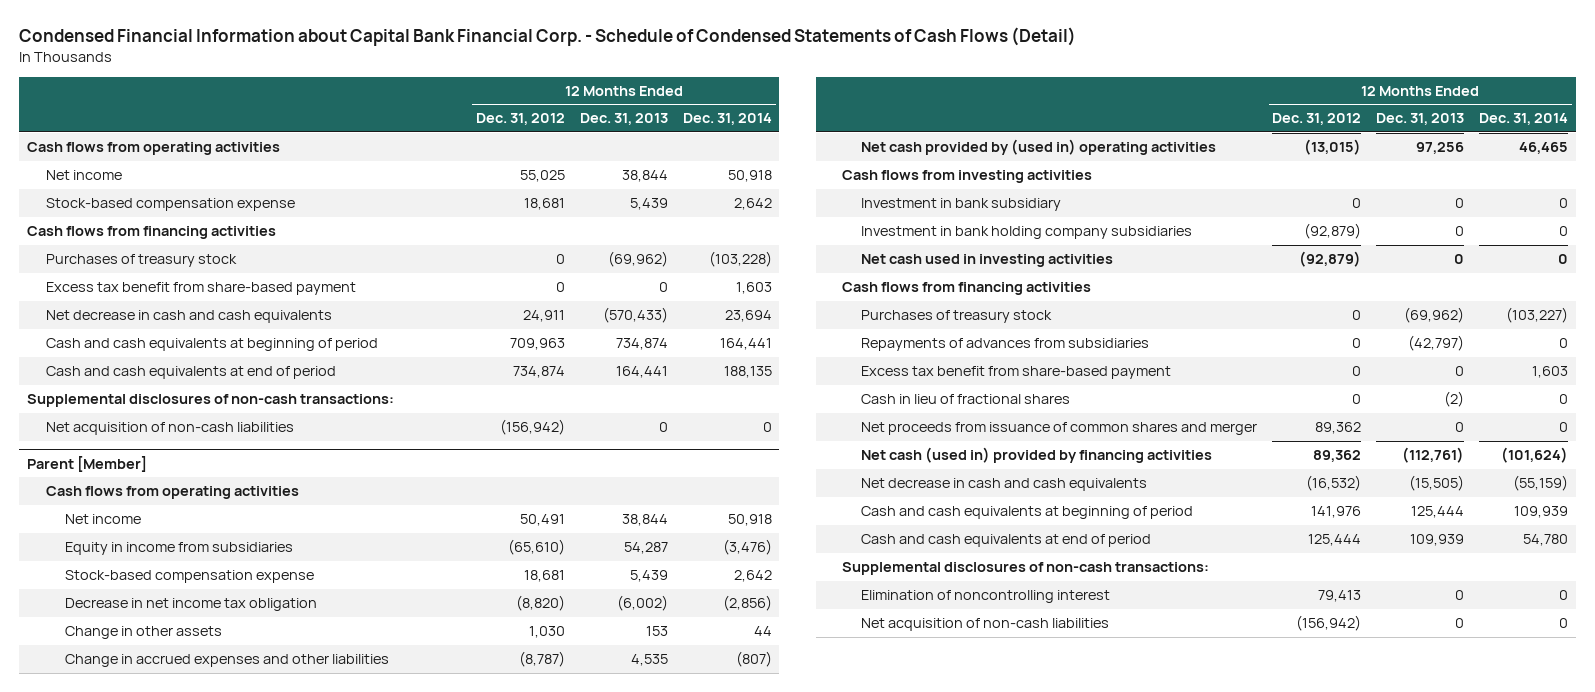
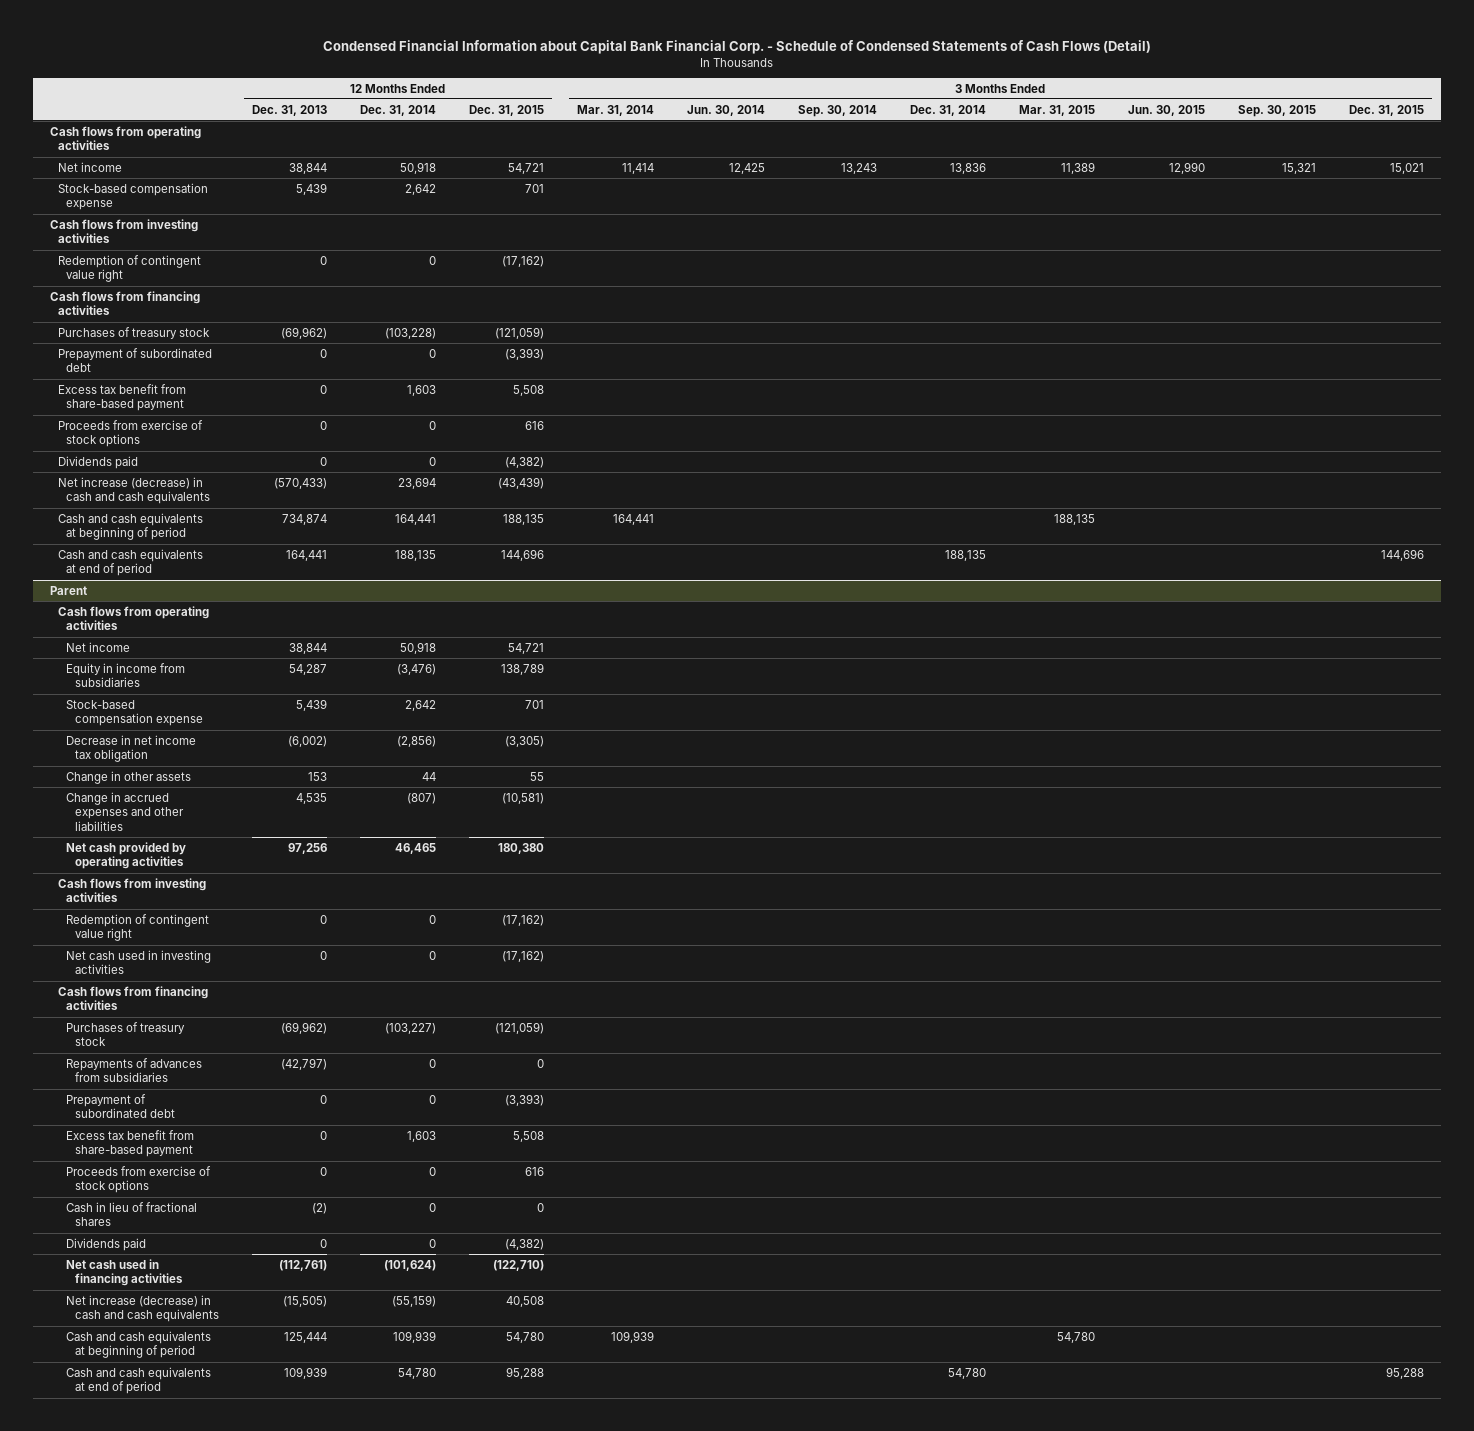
- | 12 Months Ended Dec. 31, 2012 | 12 Months Ended Dec. 31, 2013 | 12 Months Ended Dec. 31, 2014
+ | 12 Months Ended Dec. 31, 2013 | 12 Months Ended Dec. 31, 2014 | 12 Months Ended Dec. 31, 2015 | 3 Months Ended Mar. 31, 2014 | 3 Months Ended Jun. 30, 2014 | 3 Months Ended Sep. 30, 2014 | 3 Months Ended Dec. 31, 2014 | 3 Months Ended Mar. 31, 2015 | 3 Months Ended Jun. 30, 2015 | 3 Months Ended Sep. 30, 2015 | 3 Months Ended Dec. 31, 2015
+ Cash flows from investing activities
+ Redemption of contingent value right | 0 | 0 | (17,162) | | | | | | | |
+ Prepayment of subordinated debt | 0 | 0 | (3,393) | | | | | | | |
- Net decrease in cash and cash equivalents | 24,911 | (570,433) | 23,694
+ Proceeds from exercise of stock options | 0 | 0 | 616 | | | | | | | |
+ Dividends paid | 0 | 0 | (4,382) | | | | | | | |
+ Net increase (decrease) in cash and cash equivalents | (570,433) | 23,694 | (43,439) | | | | | | | |
- Supplemental disclosures of non-cash transactions:
- Net acquisition of non-cash liabilities | (156,942) | 0 | 0
- Parent [Member]
+ Parent
- Net cash provided by (used in) operating activities | (13,015) | 97,256 | 46,465
+ Net cash provided by operating activities | 97,256 | 46,465 | 180,380 | | | | | | | |
- Investment in bank subsidiary | 0 | 0 | 0
- Investment in bank holding company subsidiaries | (92,879) | 0 | 0
+ Redemption of contingent value right | 0 | 0 | (17,162) | | | | | | | |
+ Prepayment of subordinated debt | 0 | 0 | (3,393) | | | | | | | |
+ Proceeds from exercise of stock options | 0 | 0 | 616 | | | | | | | |
- Net proceeds from issuance of common shares and merger | 89,362 | 0 | 0
- Net cash (used in) provided by financing activities | 89,362 | (112,761) | (101,624)
- Net decrease in cash and cash equivalents | (16,532) | (15,505) | (55,159)
+ Dividends paid | 0 | 0 | (4,382) | | | | | | | |
+ Net cash used in financing activities | (112,761) | (101,624) | (122,710) | | | | | | | |
+ Net increase (decrease) in cash and cash equivalents | (15,505) | (55,159) | 40,508 | | | | | | | |
- Supplemental disclosures of non-cash transactions:
- Elimination of noncontrolling interest | 79,413 | 0 | 0
- Net acquisition of non-cash liabilities | (156,942) | 0 | 0

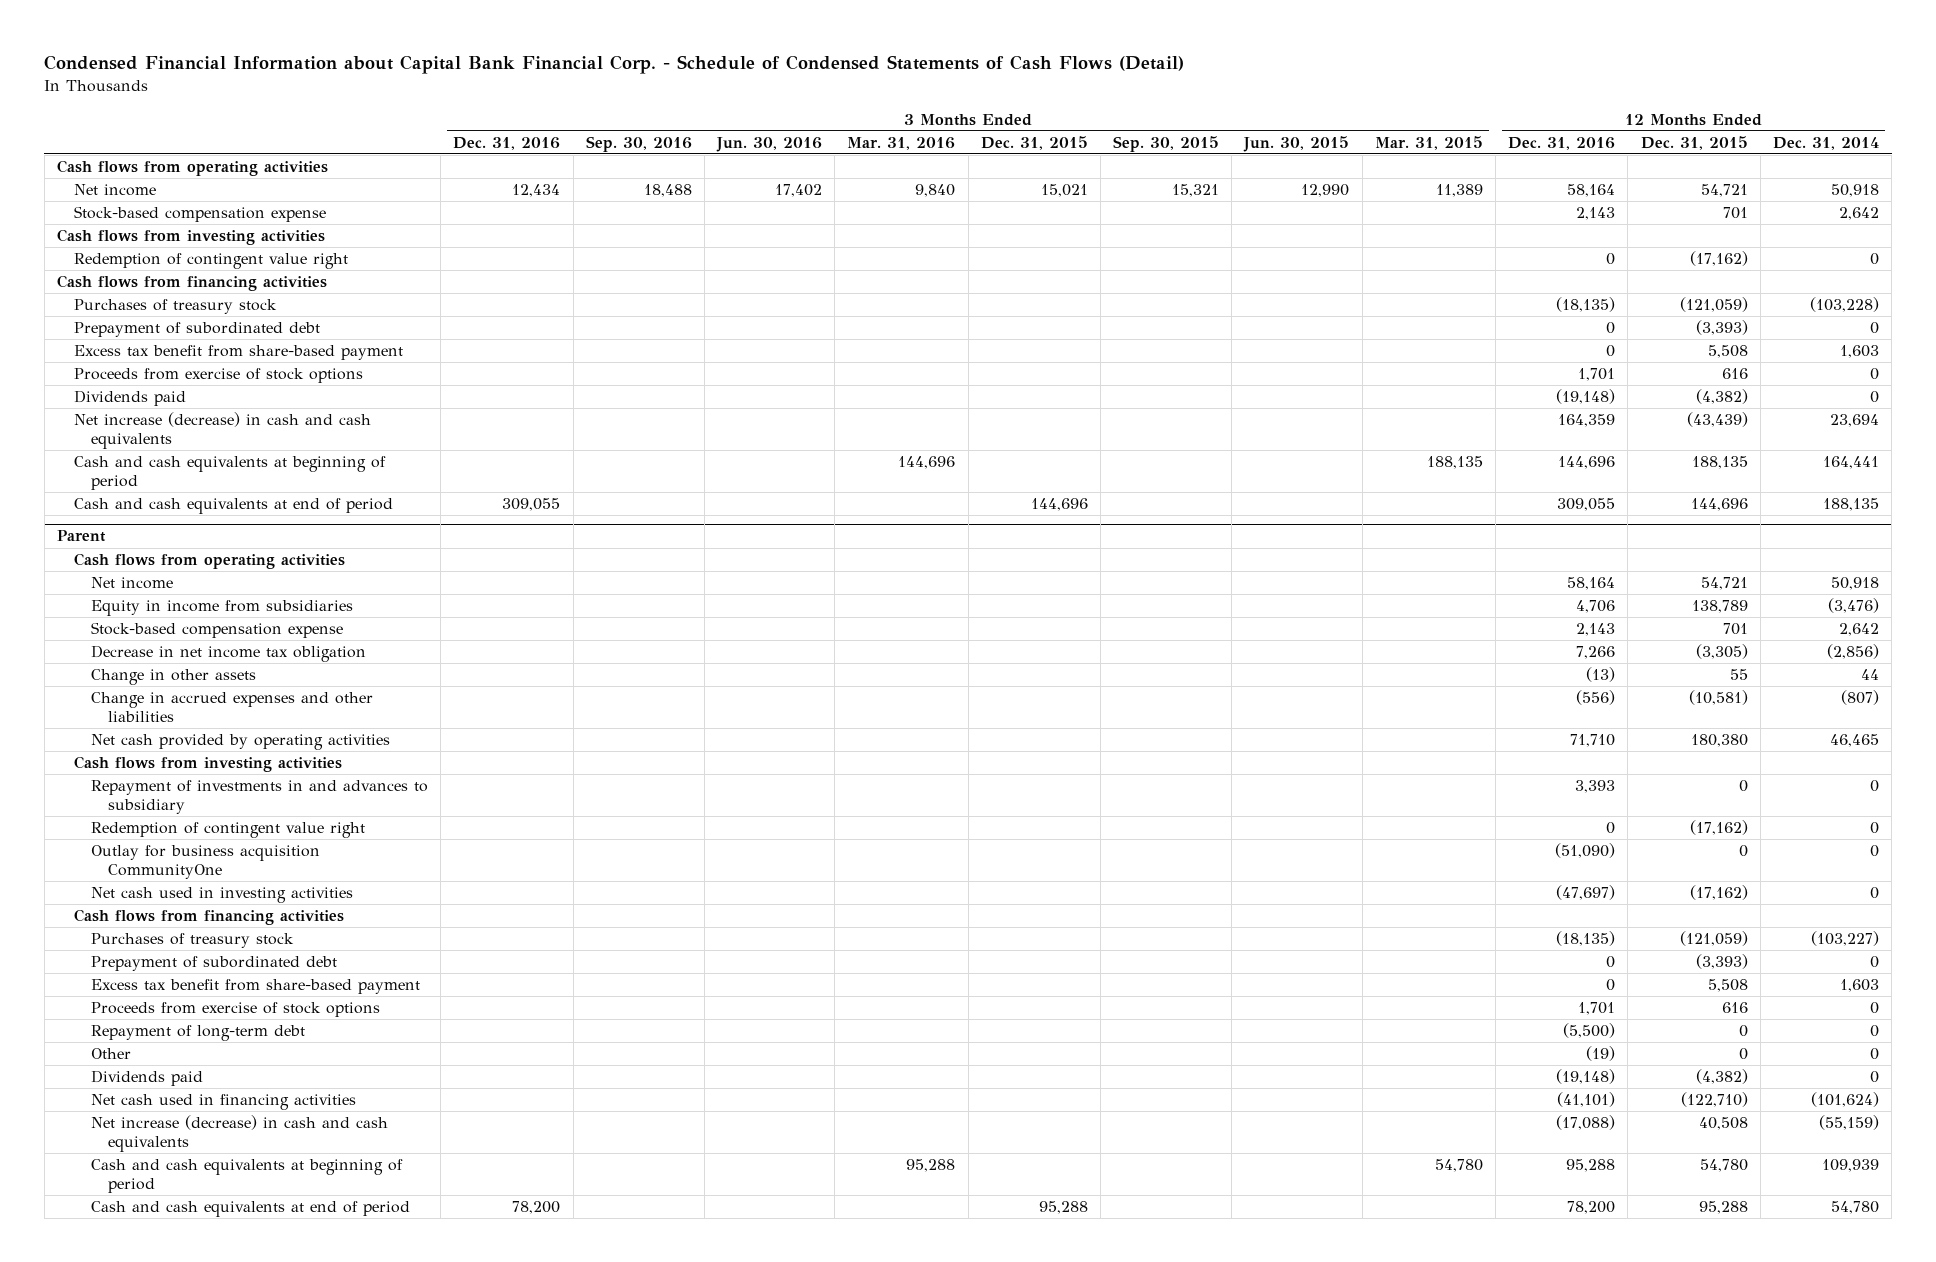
- | 12 Months Ended Dec. 31, 2013 | 12 Months Ended Dec. 31, 2014 | 12 Months Ended Dec. 31, 2015 | 3 Months Ended Mar. 31, 2014 | 3 Months Ended Jun. 30, 2014 | 3 Months Ended Sep. 30, 2014 | 3 Months Ended Dec. 31, 2014 | 3 Months Ended Mar. 31, 2015 | 3 Months Ended Jun. 30, 2015 | 3 Months Ended Sep. 30, 2015 | 3 Months Ended Dec. 31, 2015
+ | 3 Months Ended Dec. 31, 2016 | 3 Months Ended Sep. 30, 2016 | 3 Months Ended Jun. 30, 2016 | 3 Months Ended Mar. 31, 2016 | 3 Months Ended Dec. 31, 2015 | 3 Months Ended Sep. 30, 2015 | 3 Months Ended Jun. 30, 2015 | 3 Months Ended Mar. 31, 2015 | 12 Months Ended Dec. 31, 2016 | 12 Months Ended Dec. 31, 2015 | 12 Months Ended Dec. 31, 2014
@ Parent
+ Repayment of investments in and advances to subsidiary | | | | | | | | | 3,393 | 0 | 0
+ Outlay for business acquisition CommunityOne | | | | | | | | | (51,090) | 0 | 0
- Repayments of advances from subsidiaries | (42,797) | 0 | 0 | | | | | | | |
- Cash in lieu of fractional shares | (2) | 0 | 0 | | | | | | | |
+ Repayment of long-term debt | | | | | | | | | (5,500) | 0 | 0
+ Other | | | | | | | | | (19) | 0 | 0

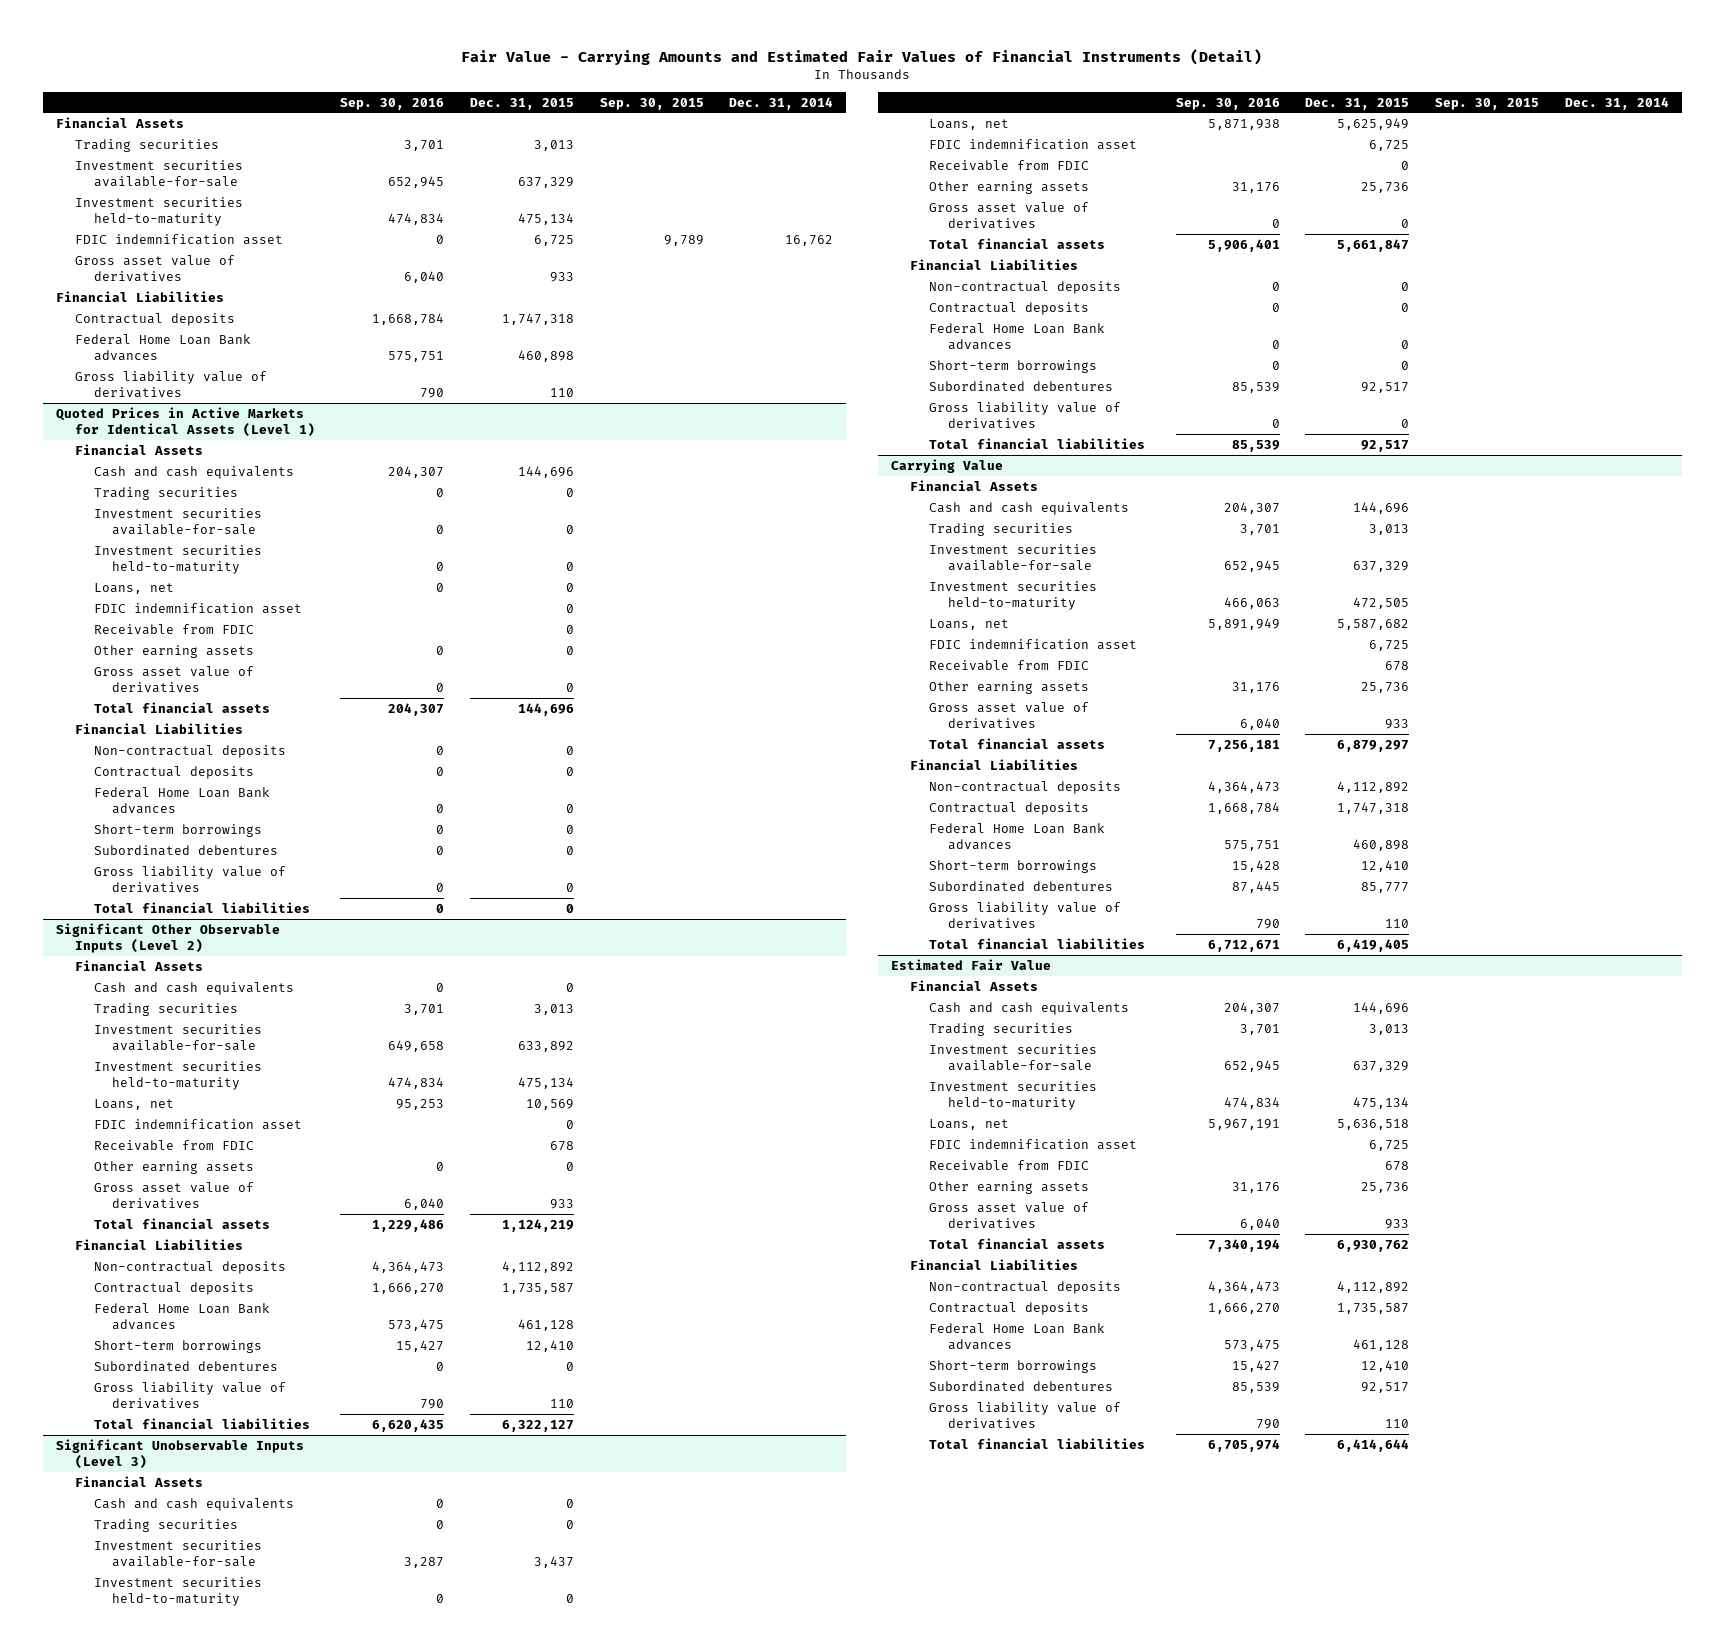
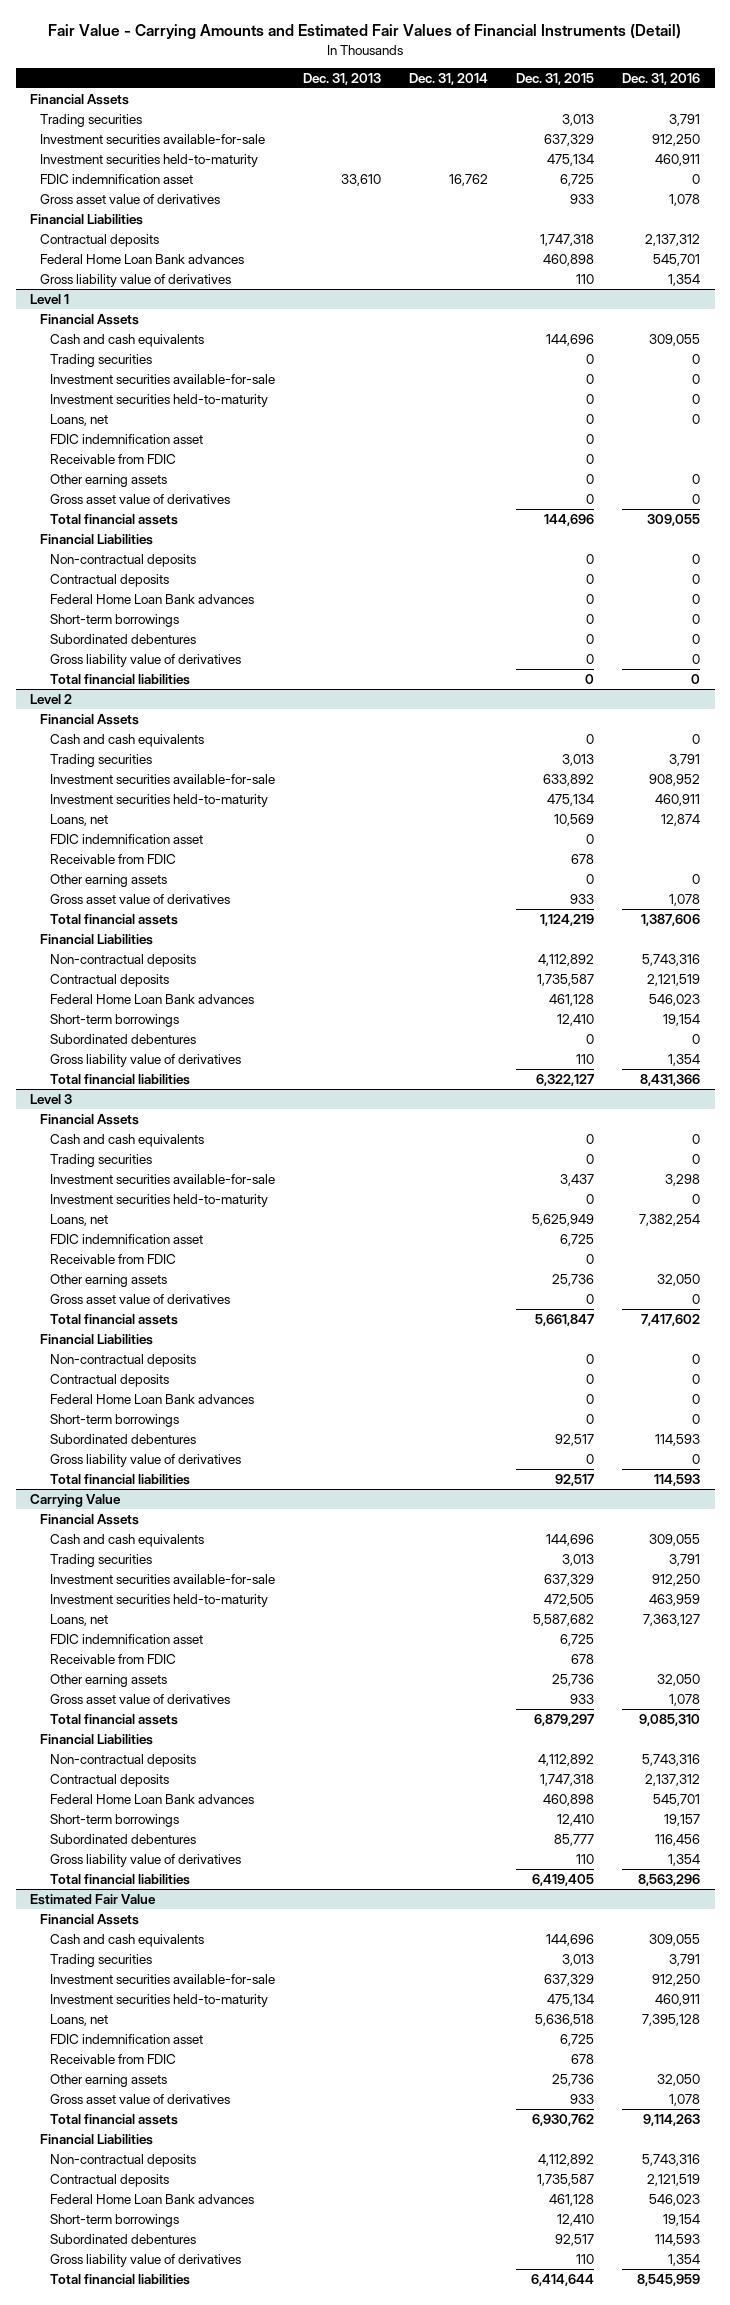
- | Sep. 30, 2016 | Dec. 31, 2015 | Sep. 30, 2015 | Dec. 31, 2014
+ | Dec. 31, 2013 | Dec. 31, 2014 | Dec. 31, 2015 | Dec. 31, 2016
- Quoted Prices in Active Markets for Identical Assets (Level 1)
+ Level 1
- Significant Other Observable Inputs (Level 2)
+ Level 2
- Significant Unobservable Inputs (Level 3)
+ Level 3

